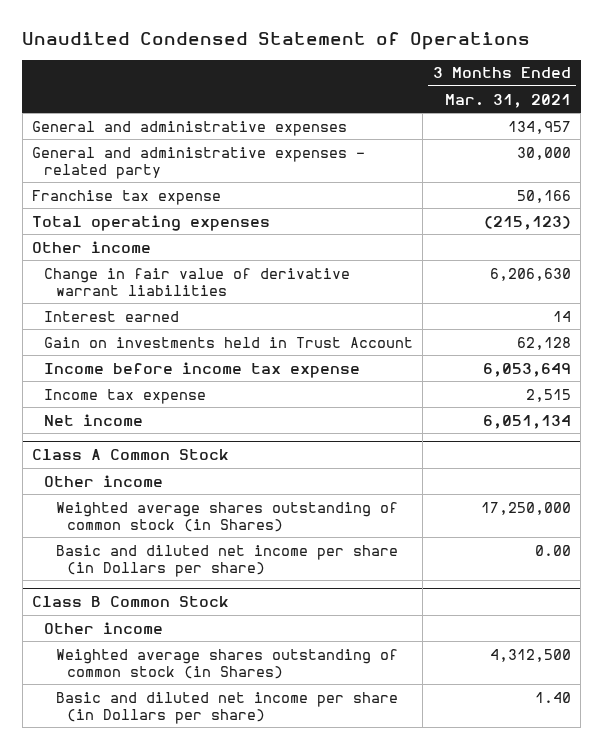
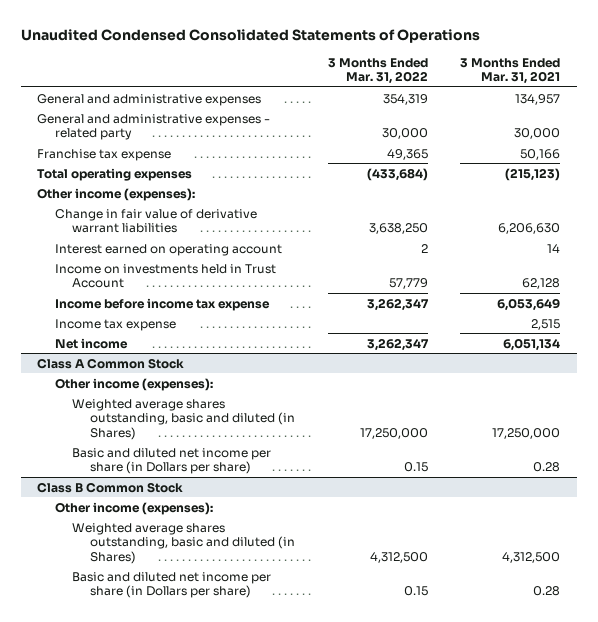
- Unaudited Condensed Statement of Operations
+ Unaudited Condensed Consolidated Statements of Operations
- | 3 Months Ended Mar. 31, 2021
+ | 3 Months Ended Mar. 31, 2022 | 3 Months Ended Mar. 31, 2021
- Other income
+ Other income (expenses):
- Interest earned | 14
- Gain on investments held in Trust Account | 62,128
+ Interest earned on operating account | 2 | 14
+ Income on investments held in Trust Account | 57,779 | 62,128
@ Class A Common Stock
- Other income
- Weighted average shares outstanding of common stock (in Shares) | 17,250,000
- Basic and diluted net income per share (in Dollars per share) | 0.00
+ Other income (expenses):
+ Weighted average shares outstanding, basic and diluted (in Shares) | 17,250,000 | 17,250,000
+ Basic and diluted net income per share (in Dollars per share) | 0.15 | 0.28
@ Class B Common Stock
- Other income
- Weighted average shares outstanding of common stock (in Shares) | 4,312,500
- Basic and diluted net income per share (in Dollars per share) | 1.40
+ Other income (expenses):
+ Weighted average shares outstanding, basic and diluted (in Shares) | 4,312,500 | 4,312,500
+ Basic and diluted net income per share (in Dollars per share) | 0.15 | 0.28

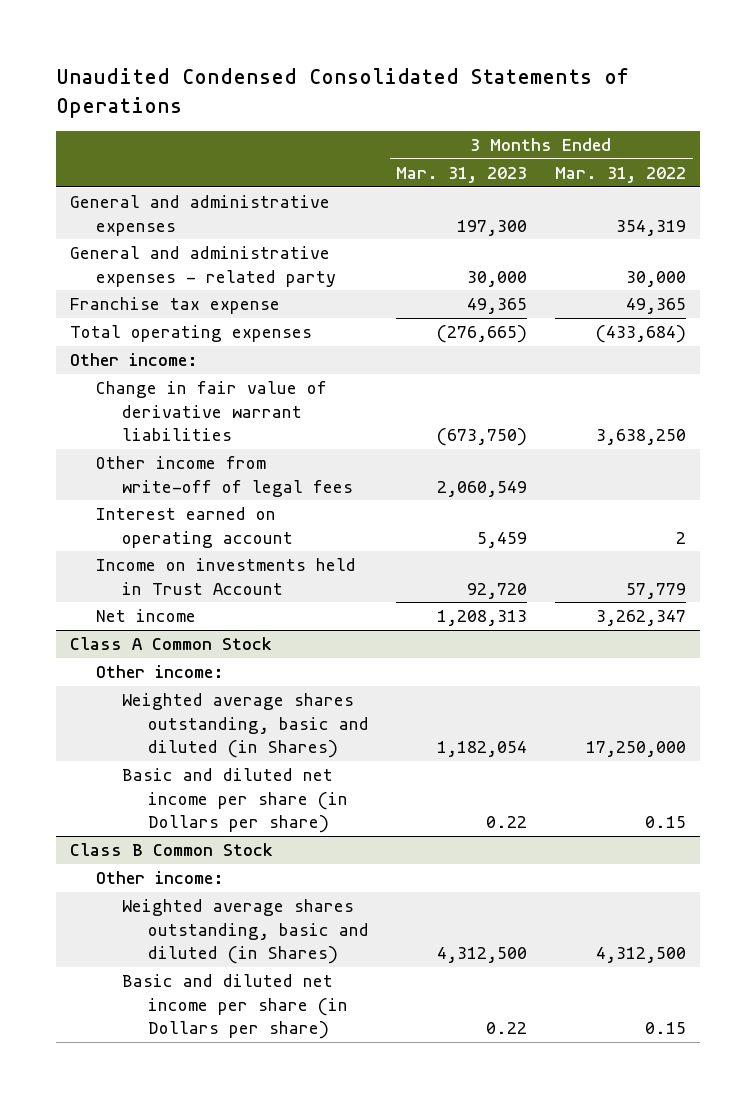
- | 3 Months Ended Mar. 31, 2022 | 3 Months Ended Mar. 31, 2021
+ | 3 Months Ended Mar. 31, 2023 | 3 Months Ended Mar. 31, 2022
- Other income (expenses):
+ Other income:
+ Other income from write-off of legal fees | 2,060,549 |
- Income before income tax expense | 3,262,347 | 6,053,649
- Income tax expense | | 2,515
@ Class A Common Stock
- Other income (expenses):
+ Other income:
@ Class B Common Stock
- Other income (expenses):
+ Other income:

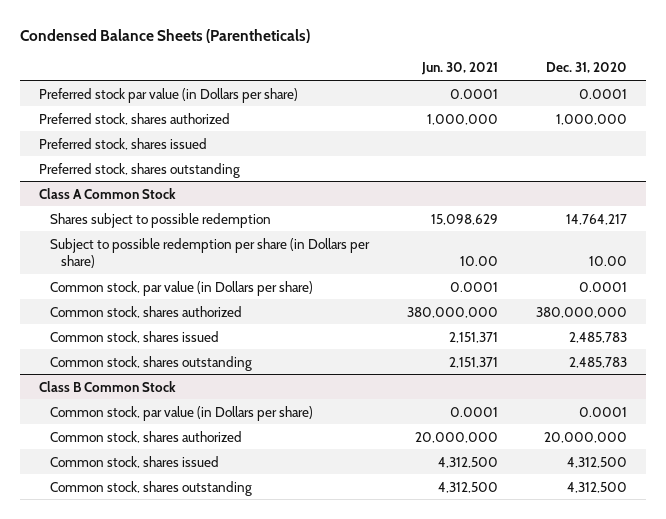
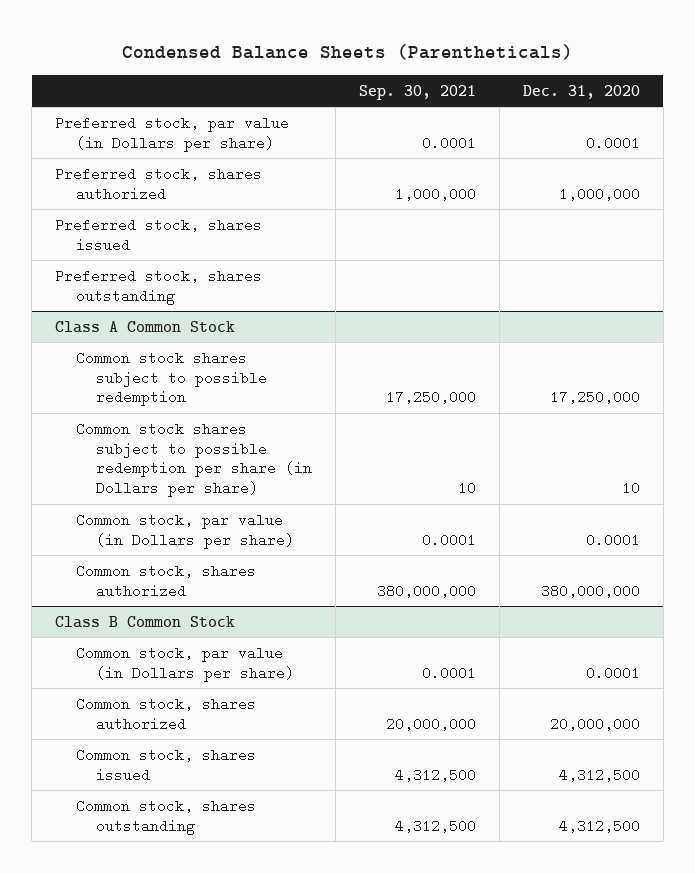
- | Jun. 30, 2021 | Dec. 31, 2020
+ | Sep. 30, 2021 | Dec. 31, 2020
- Preferred stock par value (in Dollars per share) | 0.0001 | 0.0001
+ Preferred stock, par value (in Dollars per share) | 0.0001 | 0.0001
@ Class A Common Stock
- Shares subject to possible redemption | 15,098,629 | 14,764,217
- Subject to possible redemption per share (in Dollars per share) | 10.00 | 10.00
+ Common stock shares subject to possible redemption | 17,250,000 | 17,250,000
+ Common stock shares subject to possible redemption per share (in Dollars per share) | 10 | 10
- Common stock, shares issued | 2,151,371 | 2,485,783
- Common stock, shares outstanding | 2,151,371 | 2,485,783

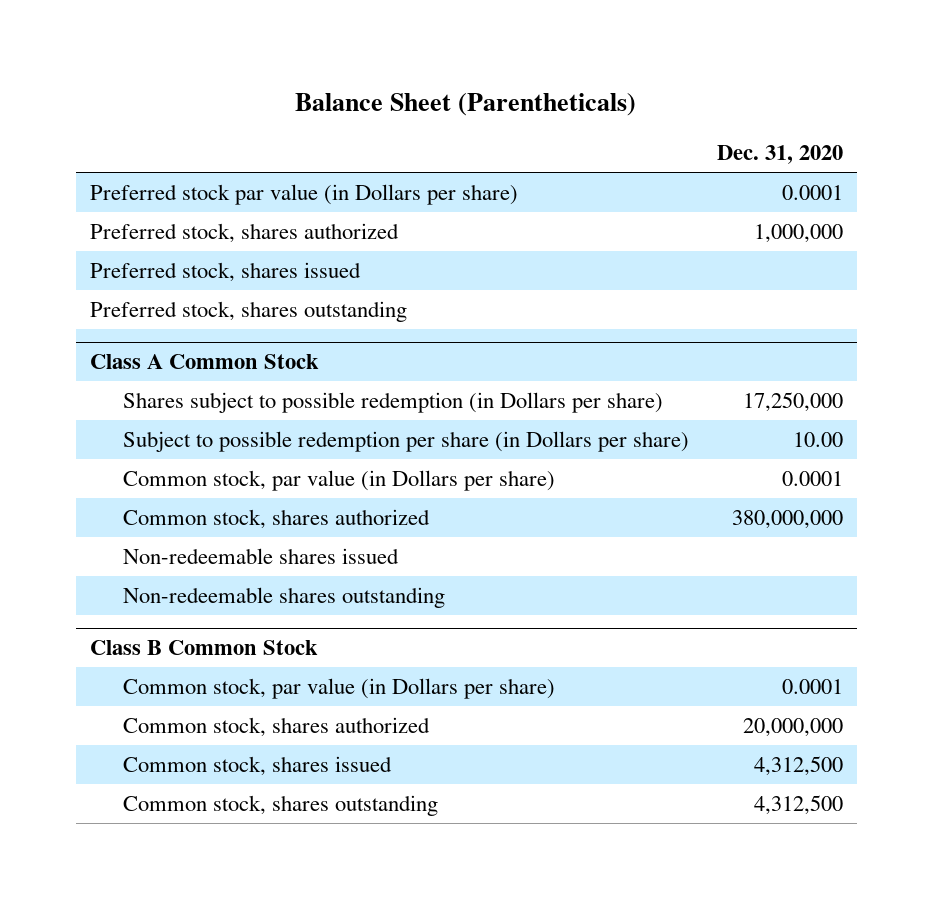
- Condensed Balance Sheets (Parentheticals)
+ Balance Sheet (Parentheticals)
- | Sep. 30, 2021 | Dec. 31, 2020
+ | Dec. 31, 2020
- Preferred stock, par value (in Dollars per share) | 0.0001 | 0.0001
+ Preferred stock par value (in Dollars per share) | 0.0001
@ Class A Common Stock
- Common stock shares subject to possible redemption | 17,250,000 | 17,250,000
- Common stock shares subject to possible redemption per share (in Dollars per share) | 10 | 10
+ Shares subject to possible redemption (in Dollars per share) | 17,250,000
+ Subject to possible redemption per share (in Dollars per share) | 10.00
+ Non-redeemable shares issued
+ Non-redeemable shares outstanding

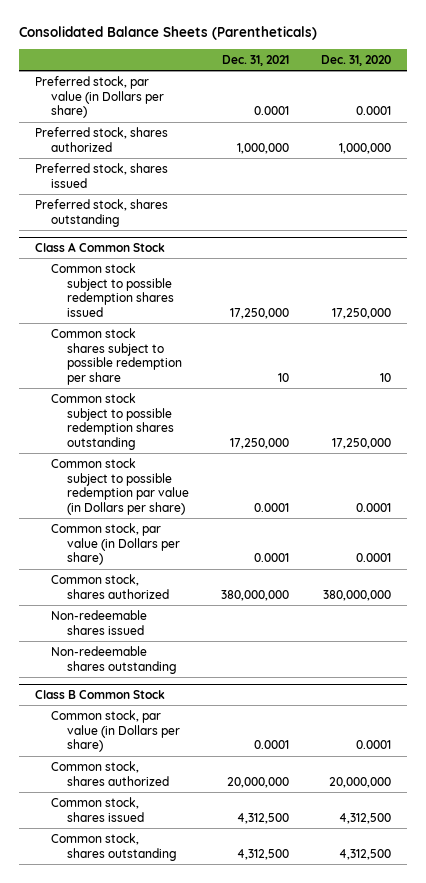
- Balance Sheet (Parentheticals)
+ Consolidated Balance Sheets (Parentheticals)
- | Dec. 31, 2020
+ | Dec. 31, 2021 | Dec. 31, 2020
- Preferred stock par value (in Dollars per share) | 0.0001
+ Preferred stock, par value (in Dollars per share) | 0.0001 | 0.0001
@ Class A Common Stock
- Shares subject to possible redemption (in Dollars per share) | 17,250,000
- Subject to possible redemption per share (in Dollars per share) | 10.00
+ Common stock subject to possible redemption shares issued | 17,250,000 | 17,250,000
+ Common stock shares subject to possible redemption per share | 10 | 10
+ Common stock subject to possible redemption shares outstanding | 17,250,000 | 17,250,000
+ Common stock subject to possible redemption par value (in Dollars per share) | 0.0001 | 0.0001

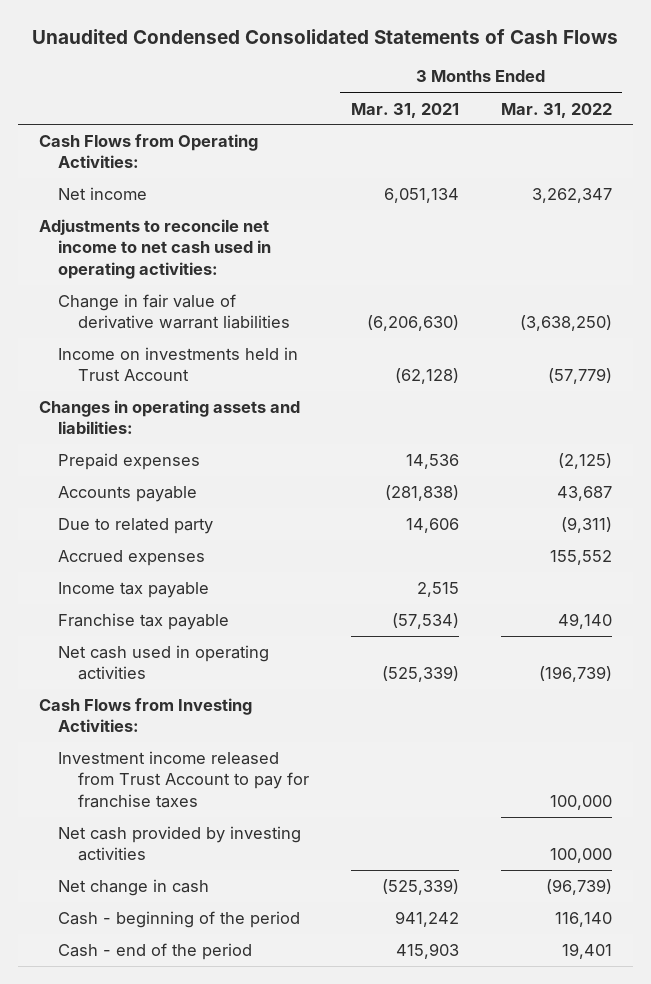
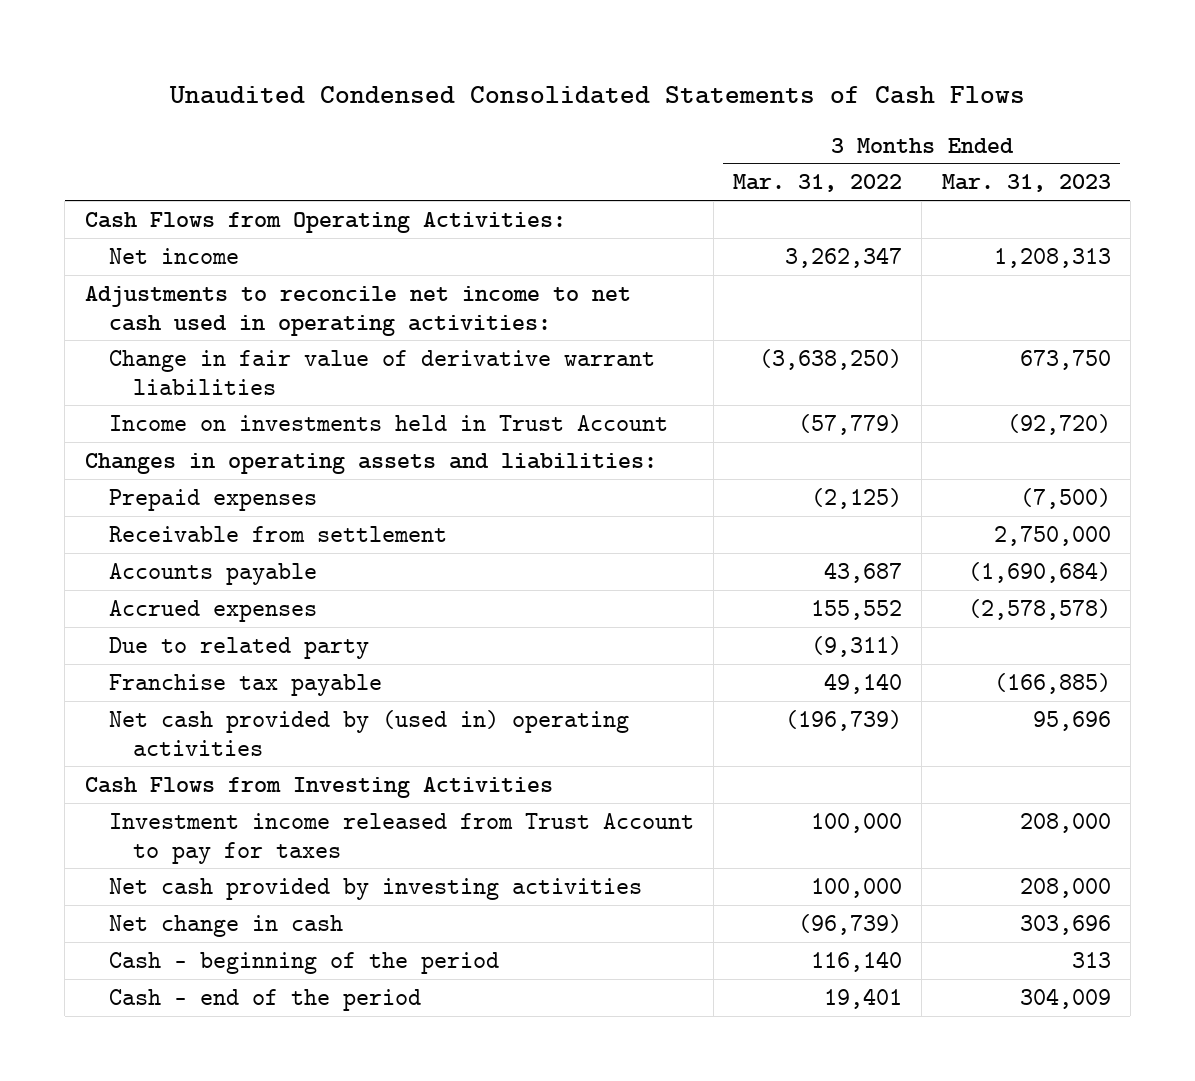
- | 3 Months Ended Mar. 31, 2021 | 3 Months Ended Mar. 31, 2022
+ | 3 Months Ended Mar. 31, 2022 | 3 Months Ended Mar. 31, 2023
+ Receivable from settlement | | 2,750,000
- Income tax payable | 2,515 |
moved down: Due to related party | (9,311) |
- Net cash used in operating activities | (525,339) | (196,739)
- Cash Flows from Investing Activities:
- Investment income released from Trust Account to pay for franchise taxes | | 100,000
+ Net cash provided by (used in) operating activities | (196,739) | 95,696
+ Cash Flows from Investing Activities
+ Investment income released from Trust Account to pay for taxes | 100,000 | 208,000

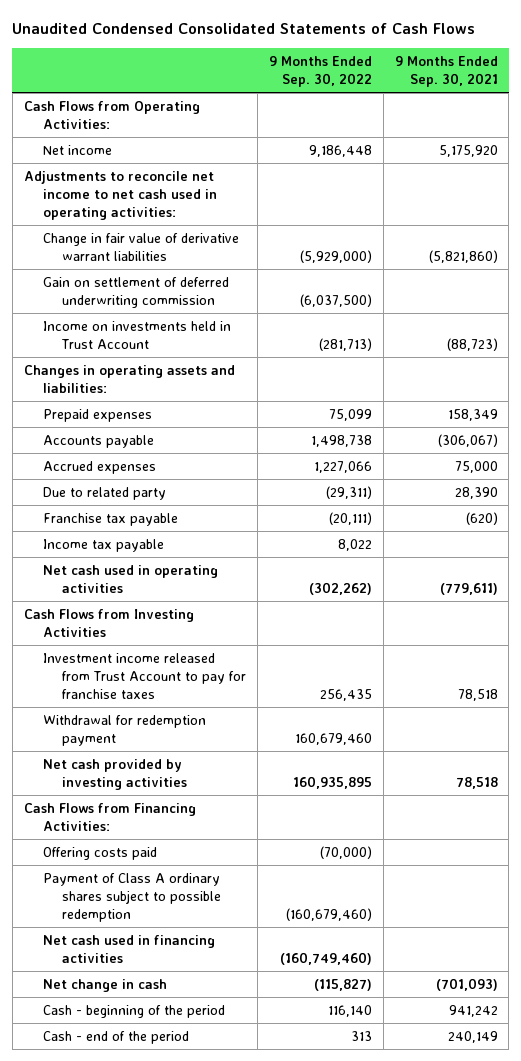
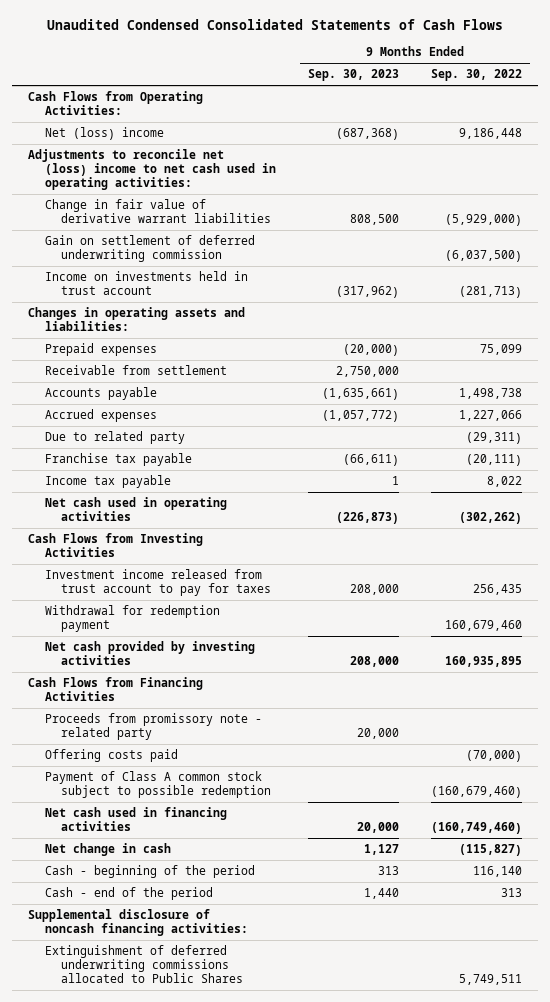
- | 9 Months Ended Sep. 30, 2022 | 9 Months Ended Sep. 30, 2021
+ | 9 Months Ended Sep. 30, 2023 | 9 Months Ended Sep. 30, 2022
- Net income | 9,186,448 | 5,175,920
- Adjustments to reconcile net income to net cash used in operating activities:
+ Net (loss) income | (687,368) | 9,186,448
+ Adjustments to reconcile net (loss) income to net cash used in operating activities:
- Income on investments held in Trust Account | (281,713) | (88,723)
+ Income on investments held in trust account | (317,962) | (281,713)
+ Receivable from settlement | 2,750,000 |
- Investment income released from Trust Account to pay for franchise taxes | 256,435 | 78,518
+ Investment income released from trust account to pay for taxes | 208,000 | 256,435
- Cash Flows from Financing Activities:
+ Cash Flows from Financing Activities
+ Proceeds from promissory note - related party | 20,000 |
- Payment of Class A ordinary shares subject to possible redemption | (160,679,460) |
+ Payment of Class A common stock subject to possible redemption | | (160,679,460)
+ Supplemental disclosure of noncash financing activities:
+ Extinguishment of deferred underwriting commissions allocated to Public Shares | | 5,749,511

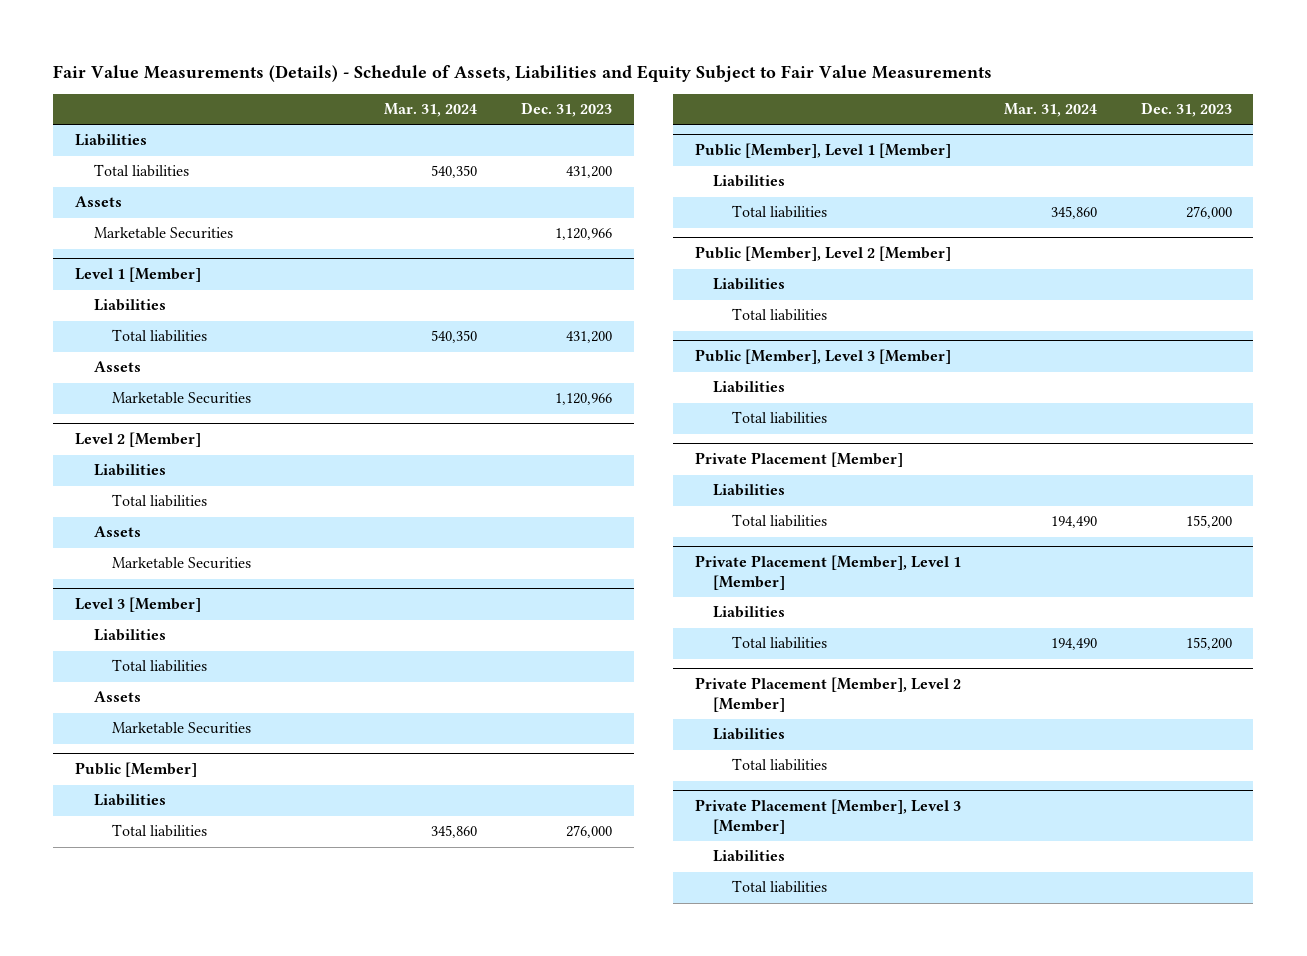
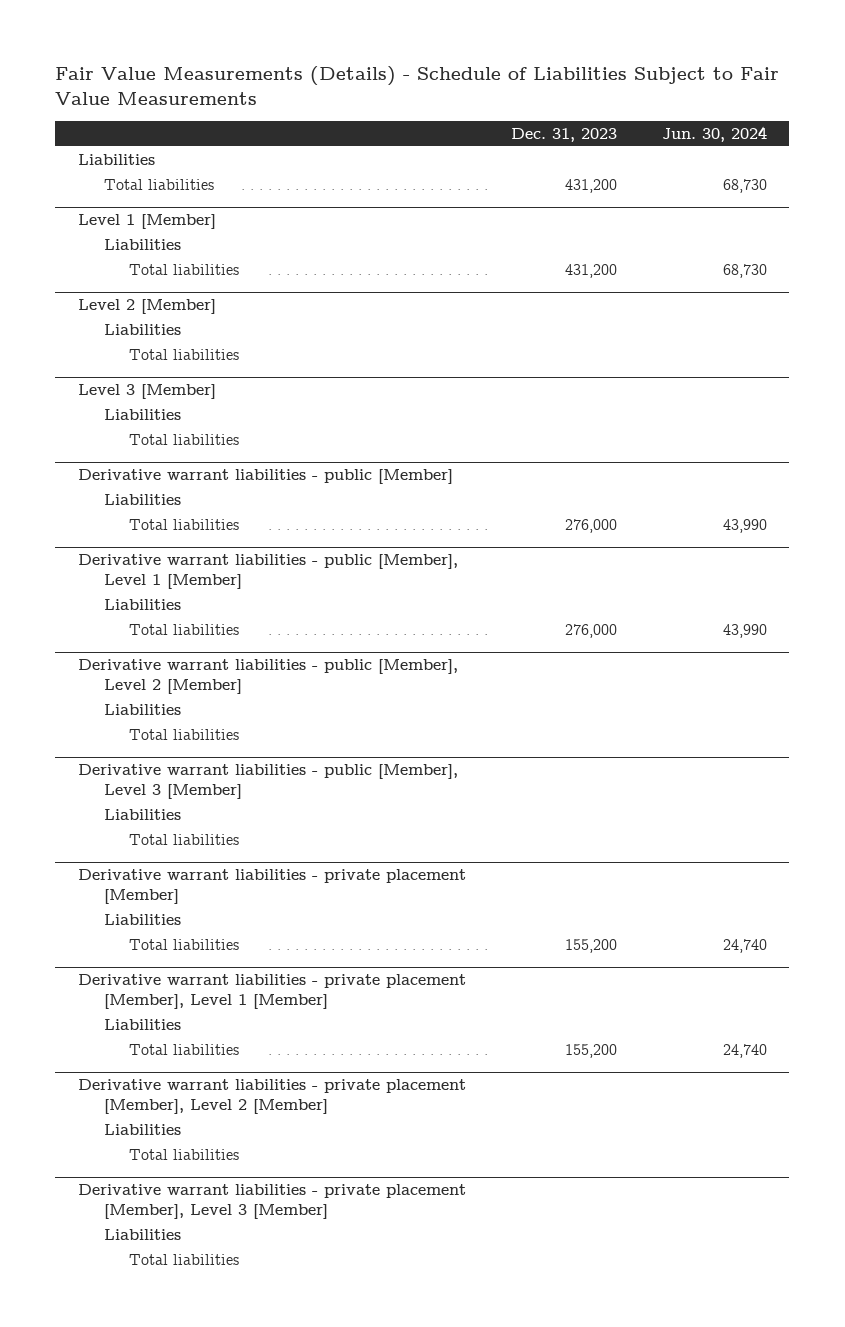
- Fair Value Measurements (Details) - Schedule of Assets, Liabilities and Equity Subject to Fair Value Measurements
+ Fair Value Measurements (Details) - Schedule of Liabilities Subject to Fair Value Measurements
- | Mar. 31, 2024 | Dec. 31, 2023
+ | Dec. 31, 2023 | Jun. 30, 2024
- Assets
- Marketable Securities | | 1,120,966
@ Level 1 [Member]
- Assets
- Marketable Securities | | 1,120,966
@ Level 2 [Member]
- Assets
- Marketable Securities
@ Level 3 [Member]
- Assets
- Marketable Securities
- Public [Member]
+ Derivative warrant liabilities - public [Member]
- Public [Member], Level 1 [Member]
+ Derivative warrant liabilities - public [Member], Level 1 [Member]
- Public [Member], Level 2 [Member]
+ Derivative warrant liabilities - public [Member], Level 2 [Member]
- Public [Member], Level 3 [Member]
+ Derivative warrant liabilities - public [Member], Level 3 [Member]
- Private Placement [Member]
+ Derivative warrant liabilities - private placement [Member]
- Private Placement [Member], Level 1 [Member]
+ Derivative warrant liabilities - private placement [Member], Level 1 [Member]
- Private Placement [Member], Level 2 [Member]
+ Derivative warrant liabilities - private placement [Member], Level 2 [Member]
- Private Placement [Member], Level 3 [Member]
+ Derivative warrant liabilities - private placement [Member], Level 3 [Member]

